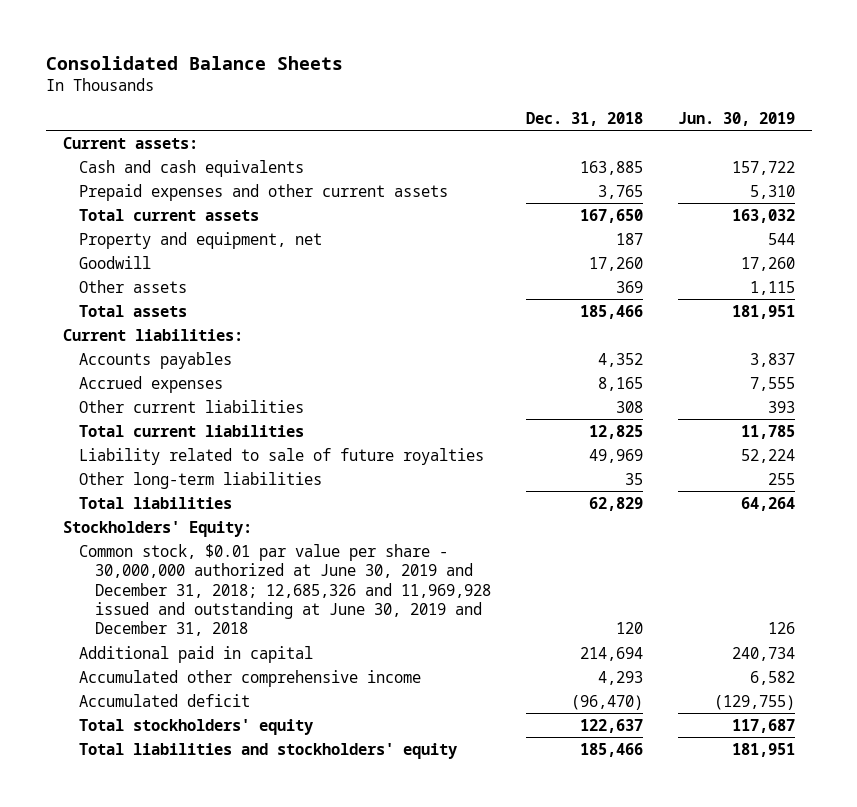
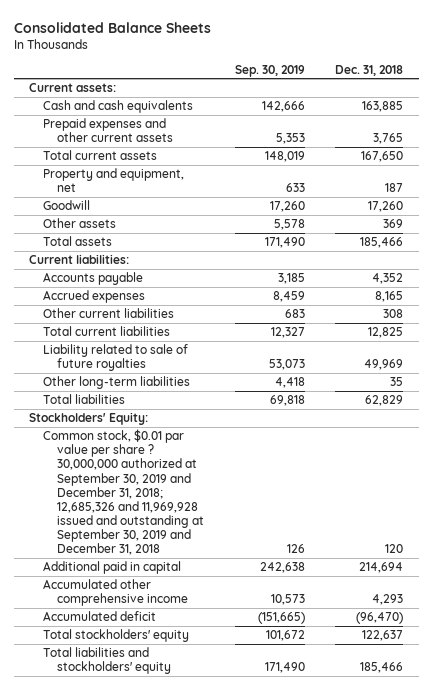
- | Dec. 31, 2018 | Jun. 30, 2019
+ | Sep. 30, 2019 | Dec. 31, 2018
- Accounts payables | 4,352 | 3,837
+ Accounts payable | 3,185 | 4,352
- Common stock, $0.01 par value per share - 30,000,000 authorized at June 30, 2019 and December 31, 2018; 12,685,326 and 11,969,928 issued and outstanding at June 30, 2019 and December 31, 2018 | 120 | 126
+ Common stock, $0.01 par value per share ? 30,000,000 authorized at September 30, 2019 and December 31, 2018; 12,685,326 and 11,969,928 issued and outstanding at September 30, 2019 and December 31, 2018 | 126 | 120

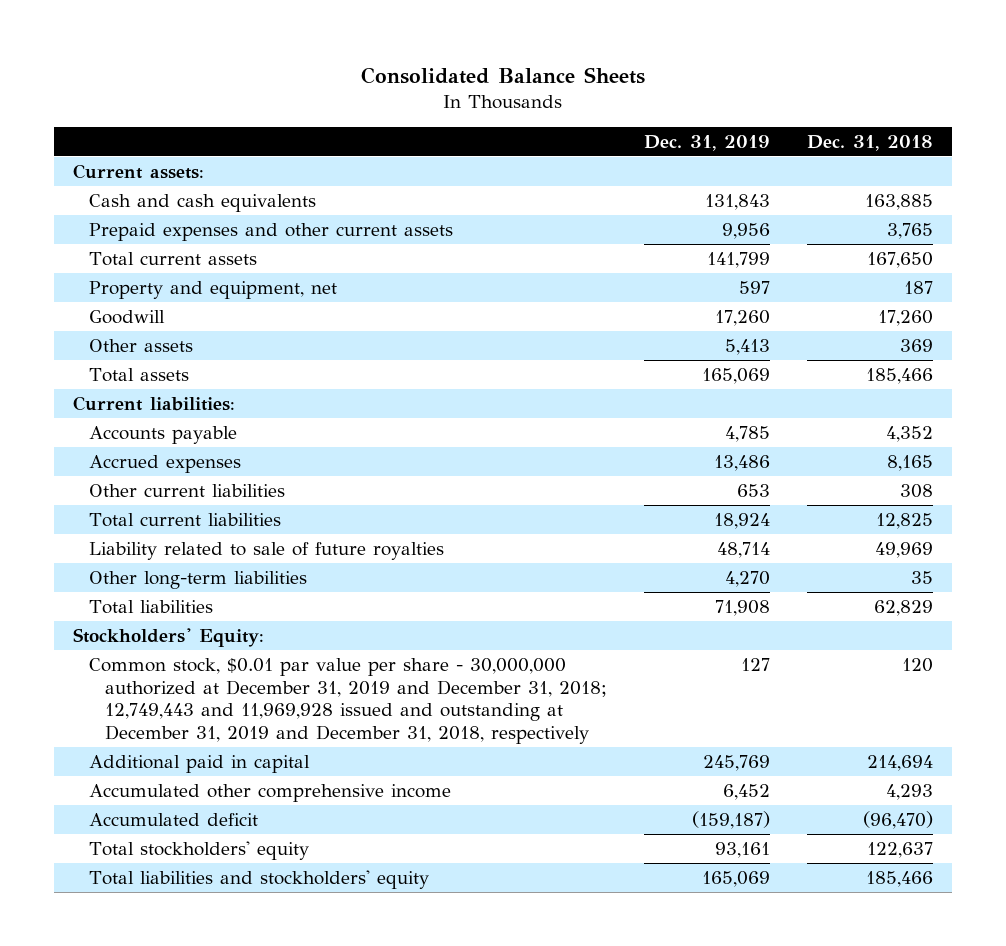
- | Sep. 30, 2019 | Dec. 31, 2018
+ | Dec. 31, 2019 | Dec. 31, 2018
- Common stock, $0.01 par value per share ? 30,000,000 authorized at September 30, 2019 and December 31, 2018; 12,685,326 and 11,969,928 issued and outstanding at September 30, 2019 and December 31, 2018 | 126 | 120
+ Common stock, $0.01 par value per share - 30,000,000 authorized at December 31, 2019 and December 31, 2018; 12,749,443 and 11,969,928 issued and outstanding at December 31, 2019 and December 31, 2018, respectively | 127 | 120

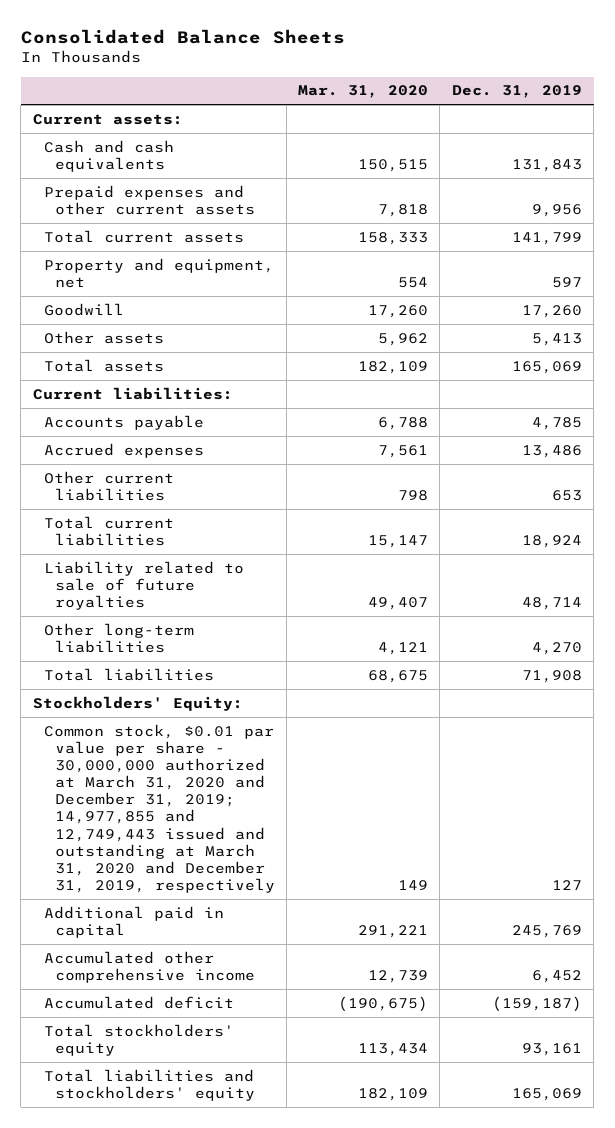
- | Dec. 31, 2019 | Dec. 31, 2018
+ | Mar. 31, 2020 | Dec. 31, 2019
- Common stock, $0.01 par value per share - 30,000,000 authorized at December 31, 2019 and December 31, 2018; 12,749,443 and 11,969,928 issued and outstanding at December 31, 2019 and December 31, 2018, respectively | 127 | 120
+ Common stock, $0.01 par value per share - 30,000,000 authorized at March 31, 2020 and December 31, 2019; 14,977,855 and 12,749,443 issued and outstanding at March 31, 2020 and December 31, 2019, respectively | 149 | 127

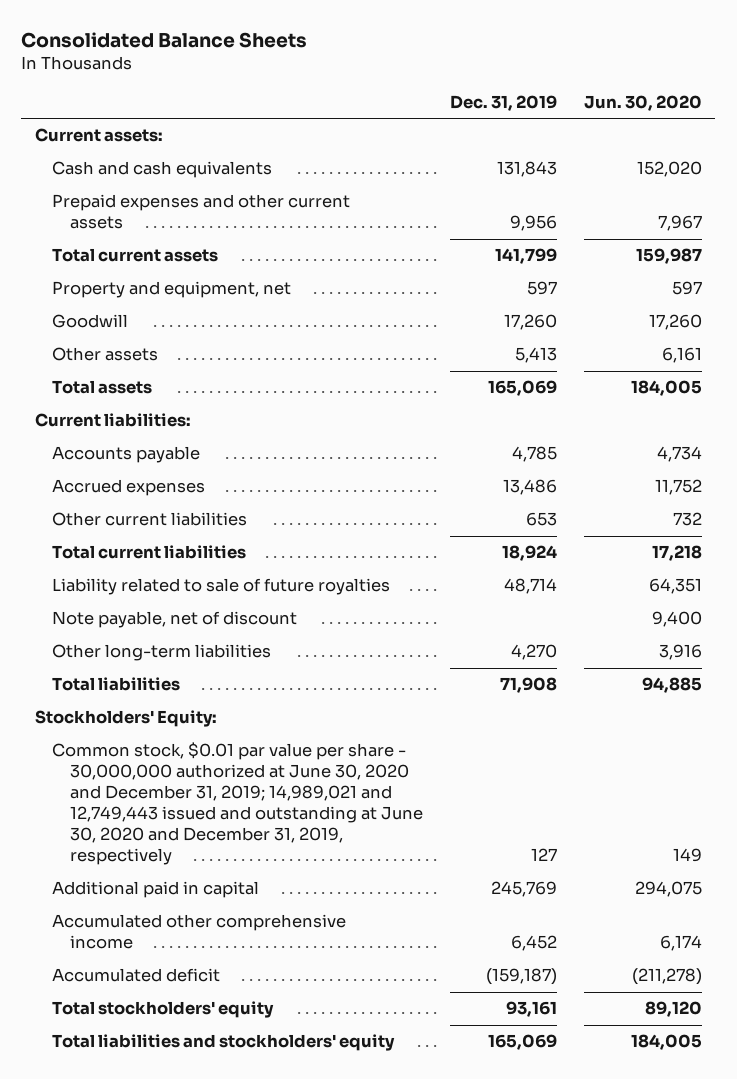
- | Mar. 31, 2020 | Dec. 31, 2019
+ | Dec. 31, 2019 | Jun. 30, 2020
+ Note payable, net of discount | | 9,400
- Common stock, $0.01 par value per share - 30,000,000 authorized at March 31, 2020 and December 31, 2019; 14,977,855 and 12,749,443 issued and outstanding at March 31, 2020 and December 31, 2019, respectively | 149 | 127
+ Common stock, $0.01 par value per share - 30,000,000 authorized at June 30, 2020 and December 31, 2019; 14,989,021 and 12,749,443 issued and outstanding at June 30, 2020 and December 31, 2019, respectively | 127 | 149

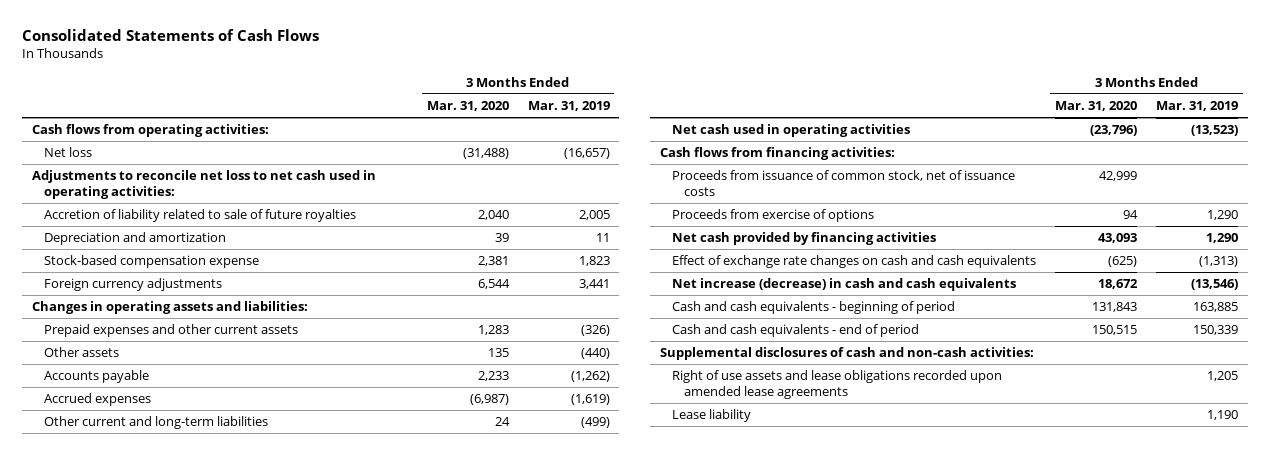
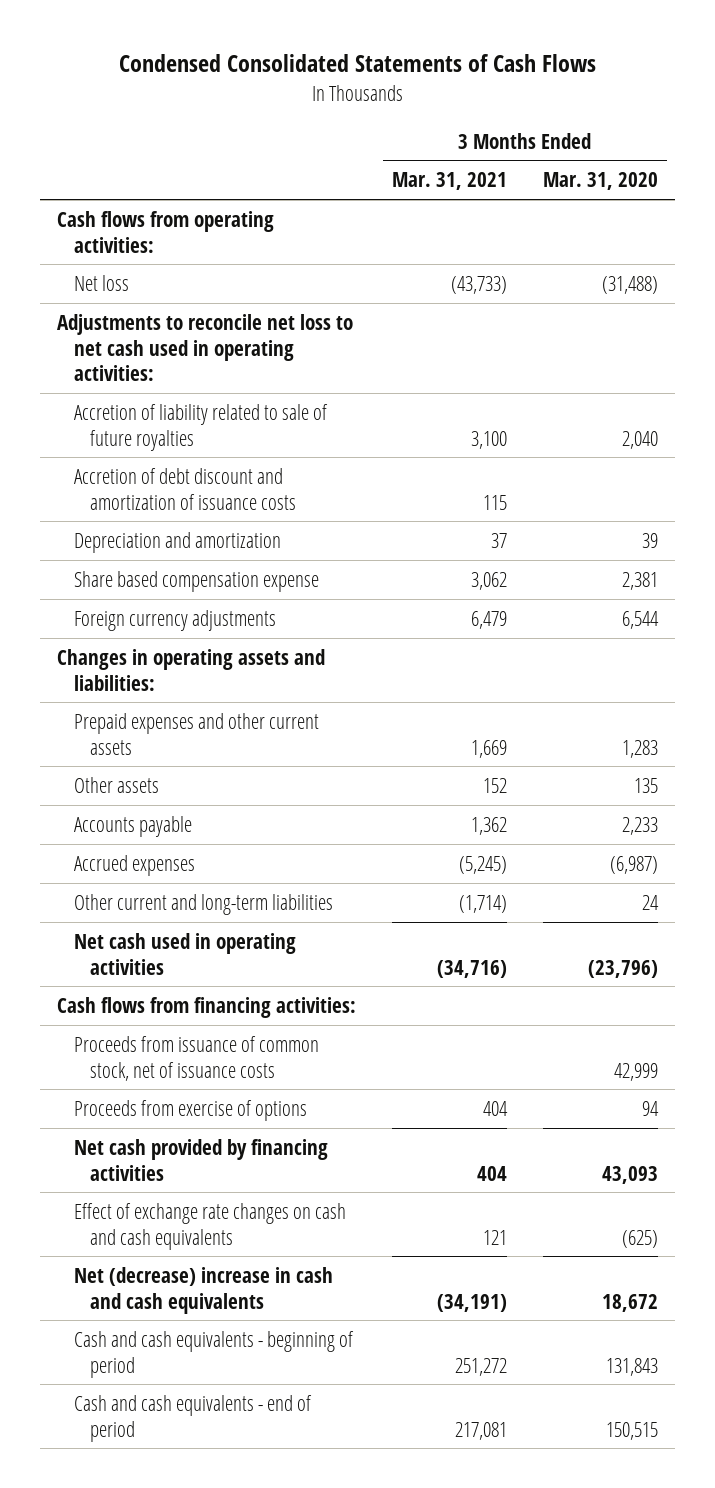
- Consolidated Statements of Cash Flows
+ Condensed Consolidated Statements of Cash Flows
- | 3 Months Ended Mar. 31, 2020 | 3 Months Ended Mar. 31, 2019
+ | 3 Months Ended Mar. 31, 2021 | 3 Months Ended Mar. 31, 2020
+ Accretion of debt discount and amortization of issuance costs | 115 |
- Stock-based compensation expense | 2,381 | 1,823
+ Share based compensation expense | 3,062 | 2,381
- Net increase (decrease) in cash and cash equivalents | 18,672 | (13,546)
+ Net (decrease) increase in cash and cash equivalents | (34,191) | 18,672
- Supplemental disclosures of cash and non-cash activities:
- Right of use assets and lease obligations recorded upon amended lease agreements | | 1,205
- Lease liability | | 1,190

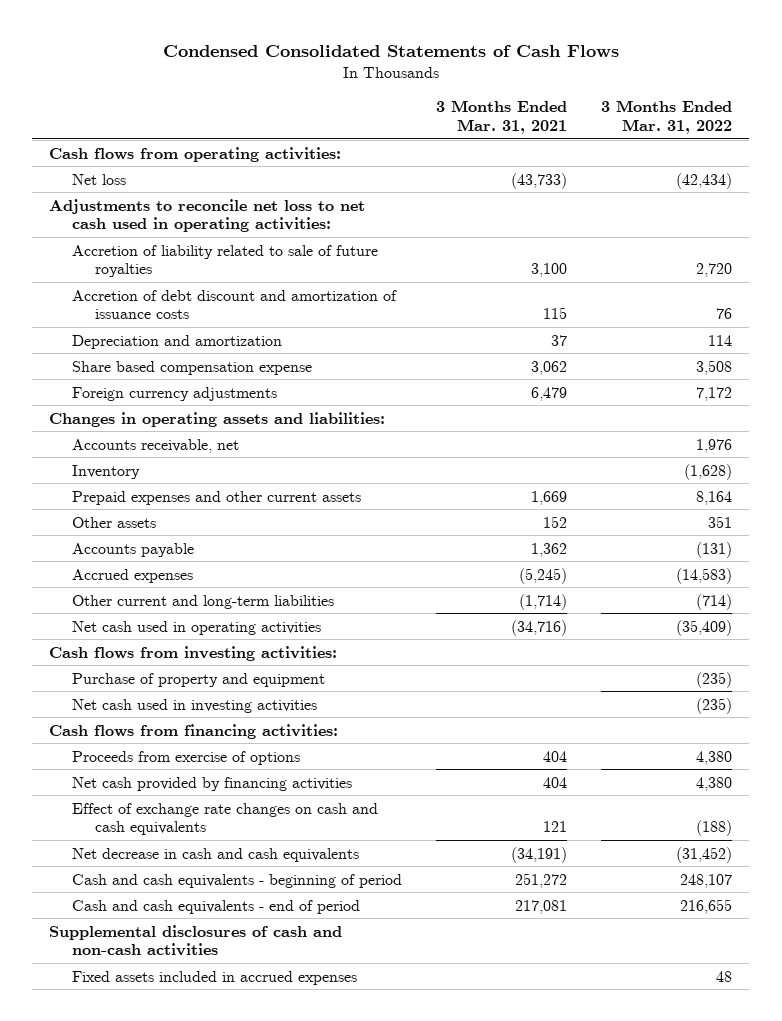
- | 3 Months Ended Mar. 31, 2021 | 3 Months Ended Mar. 31, 2020
+ | 3 Months Ended Mar. 31, 2021 | 3 Months Ended Mar. 31, 2022
+ Accounts receivable, net | | 1,976
+ Inventory | | (1,628)
+ Cash flows from investing activities:
+ Purchase of property and equipment | | (235)
+ Net cash used in investing activities | | (235)
- Proceeds from issuance of common stock, net of issuance costs | | 42,999
- Net (decrease) increase in cash and cash equivalents | (34,191) | 18,672
+ Net decrease in cash and cash equivalents | (34,191) | (31,452)
+ Supplemental disclosures of cash and non-cash activities
+ Fixed assets included in accrued expenses | | 48

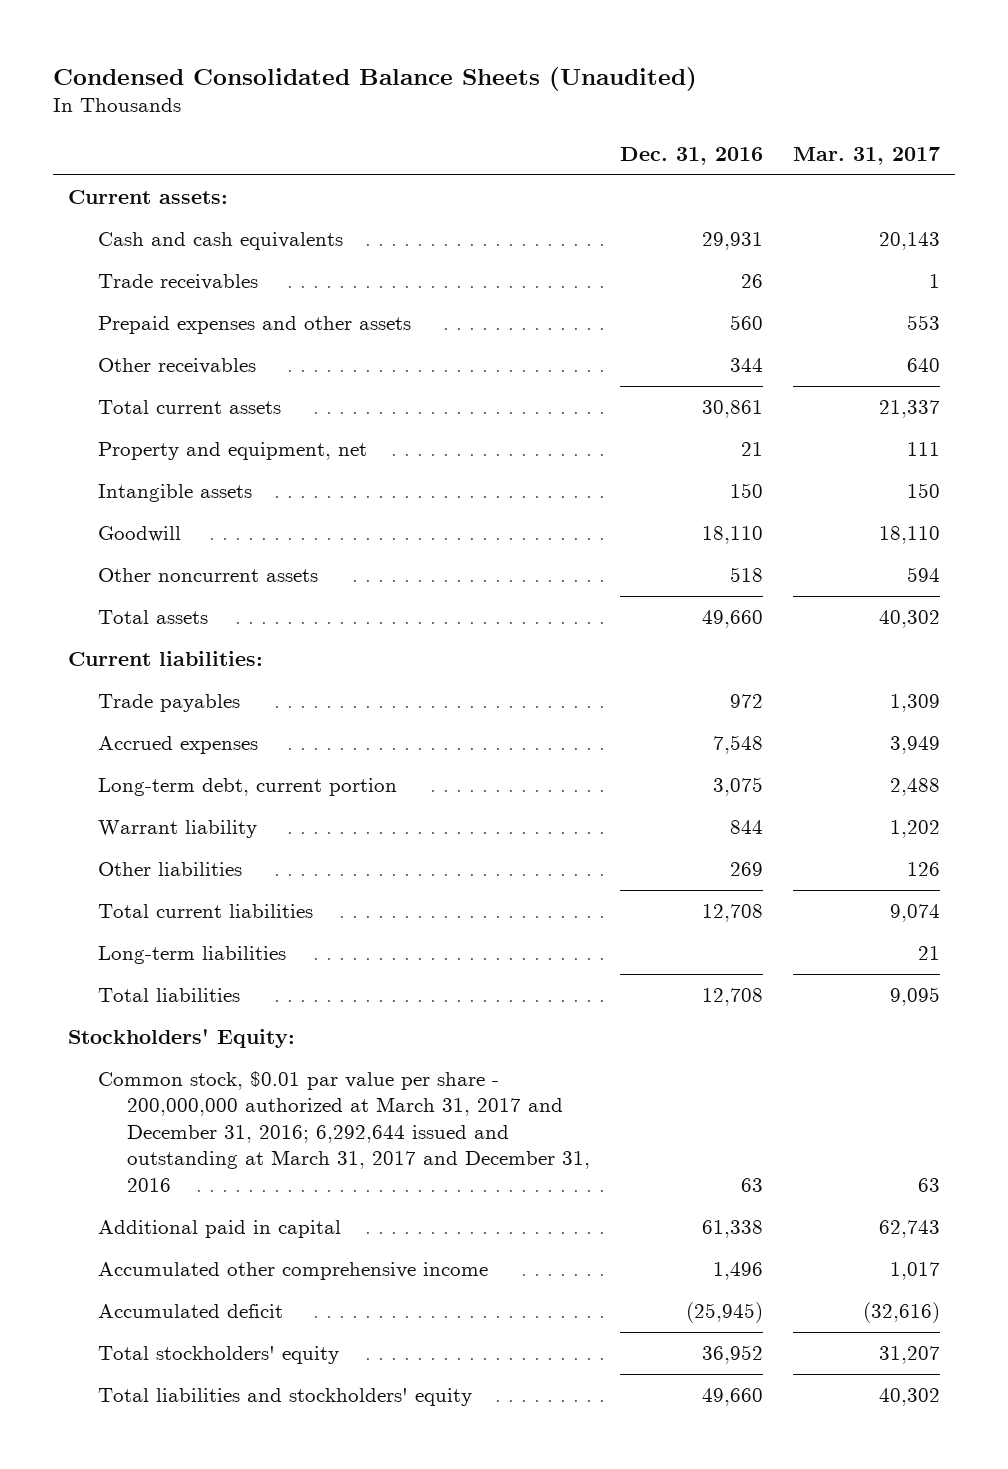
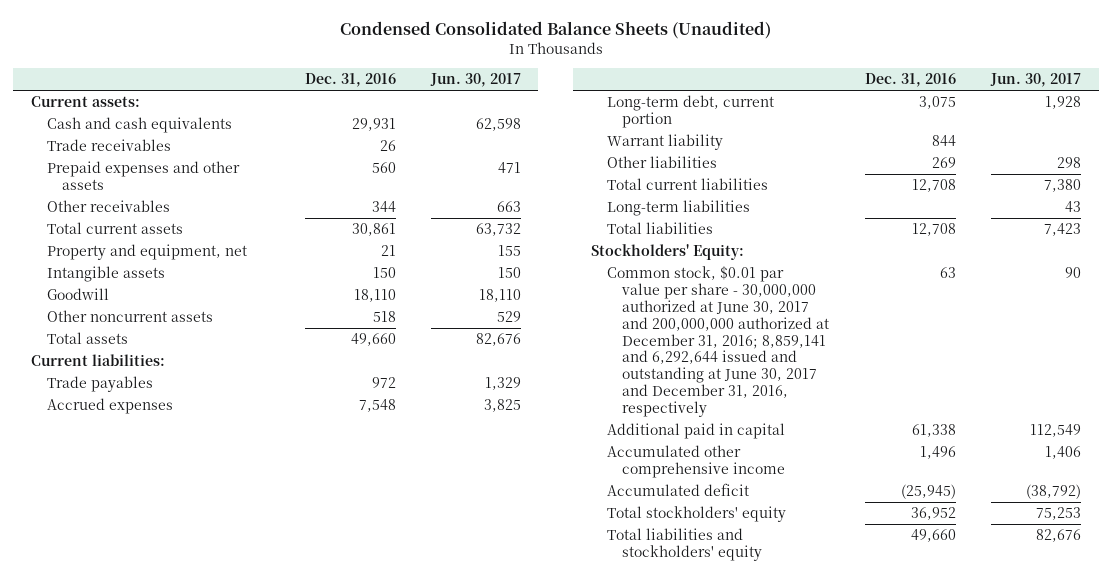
- | Dec. 31, 2016 | Mar. 31, 2017
+ | Dec. 31, 2016 | Jun. 30, 2017
- Common stock, $0.01 par value per share - 200,000,000 authorized at March 31, 2017 and December 31, 2016; 6,292,644 issued and outstanding at March 31, 2017 and December 31, 2016 | 63 | 63
+ Common stock, $0.01 par value per share - 30,000,000 authorized at June 30, 2017 and 200,000,000 authorized at December 31, 2016; 8,859,141 and 6,292,644 issued and outstanding at June 30, 2017 and December 31, 2016, respectively | 63 | 90

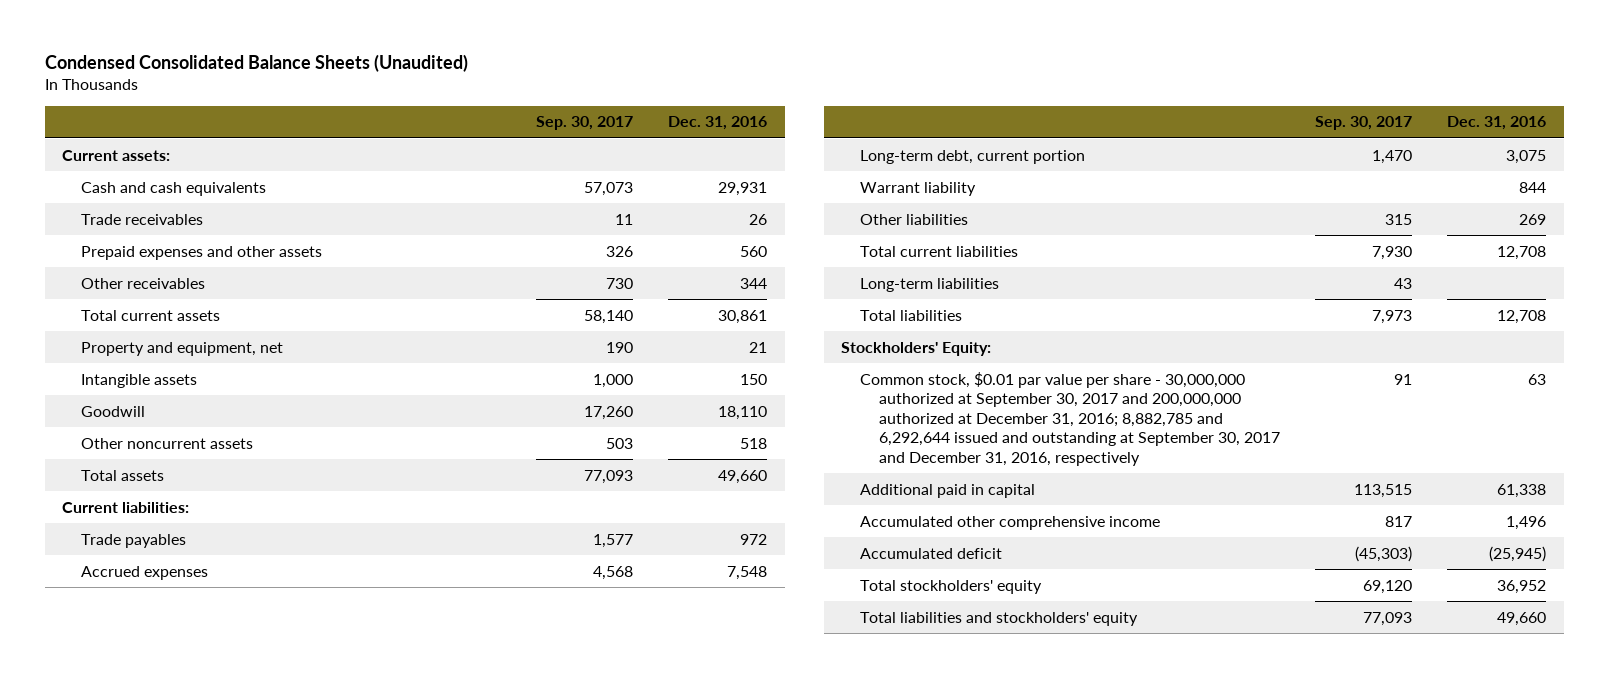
- | Dec. 31, 2016 | Jun. 30, 2017
+ | Sep. 30, 2017 | Dec. 31, 2016
- Common stock, $0.01 par value per share - 30,000,000 authorized at June 30, 2017 and 200,000,000 authorized at December 31, 2016; 8,859,141 and 6,292,644 issued and outstanding at June 30, 2017 and December 31, 2016, respectively | 63 | 90
+ Common stock, $0.01 par value per share - 30,000,000 authorized at September 30, 2017 and 200,000,000 authorized at December 31, 2016; 8,882,785 and 6,292,644 issued and outstanding at September 30, 2017 and December 31, 2016, respectively | 91 | 63

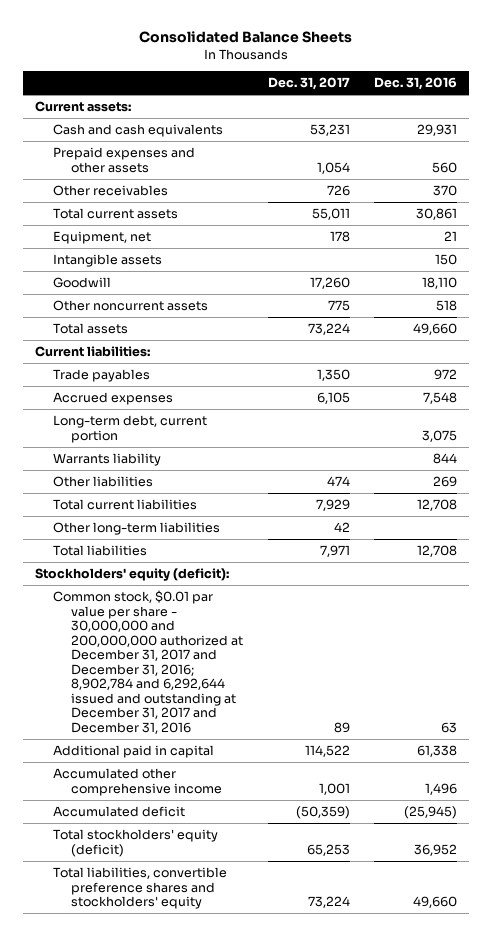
- Condensed Consolidated Balance Sheets (Unaudited)
+ Consolidated Balance Sheets
- | Sep. 30, 2017 | Dec. 31, 2016
+ | Dec. 31, 2017 | Dec. 31, 2016
- Trade receivables | 11 | 26
- Other receivables | 730 | 344
+ Other receivables | 726 | 370
- Property and equipment, net | 190 | 21
+ Equipment, net | 178 | 21
- Warrant liability | | 844
+ Warrants liability | | 844
- Long-term liabilities | 43 |
+ Other long-term liabilities | 42 |
- Stockholders' Equity:
- Common stock, $0.01 par value per share - 30,000,000 authorized at September 30, 2017 and 200,000,000 authorized at December 31, 2016; 8,882,785 and 6,292,644 issued and outstanding at September 30, 2017 and December 31, 2016, respectively | 91 | 63
+ Stockholders' equity (deficit):
+ Common stock, $0.01 par value per share - 30,000,000 and 200,000,000 authorized at December 31, 2017 and December 31, 2016; 8,902,784 and 6,292,644 issued and outstanding at December 31, 2017 and December 31, 2016 | 89 | 63
- Total stockholders' equity | 69,120 | 36,952
- Total liabilities and stockholders' equity | 77,093 | 49,660
+ Total stockholders' equity (deficit) | 65,253 | 36,952
+ Total liabilities, convertible preference shares and stockholders' equity | 73,224 | 49,660

